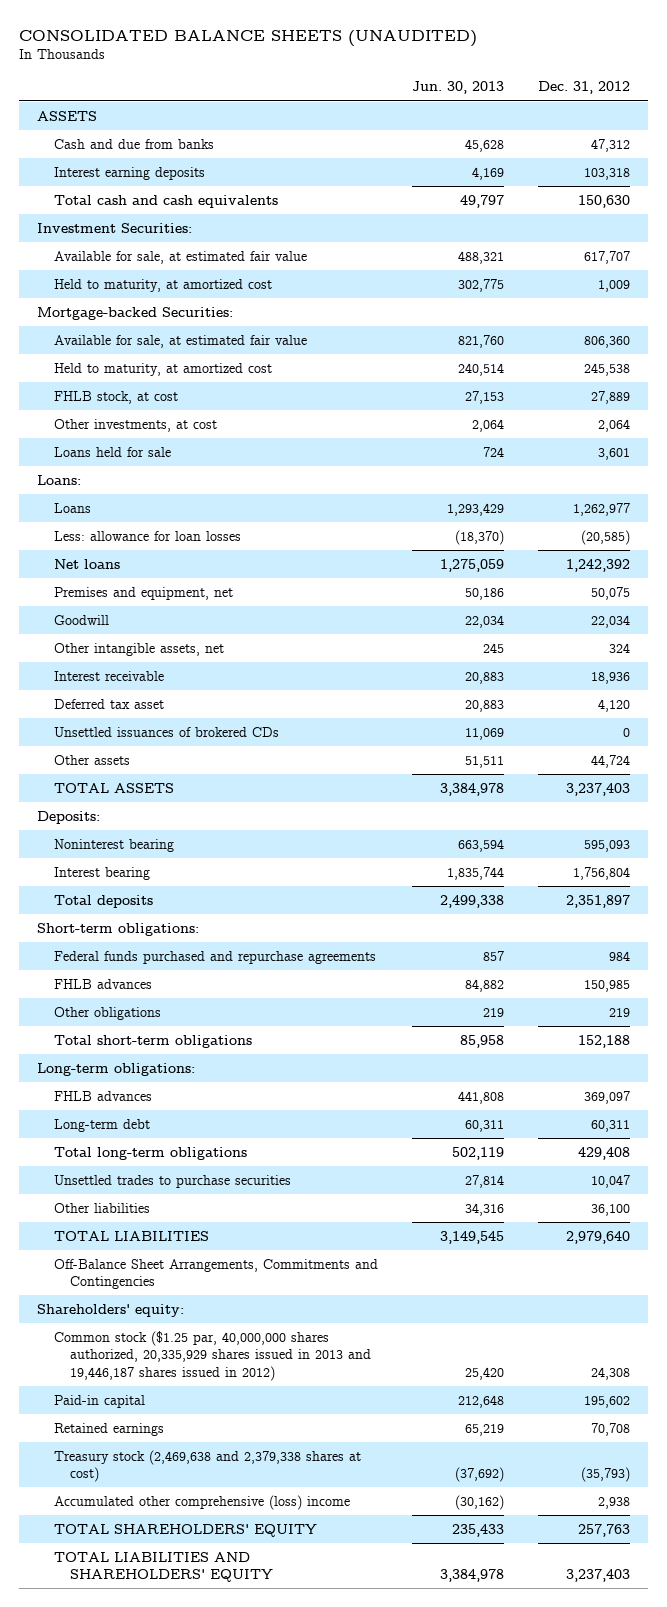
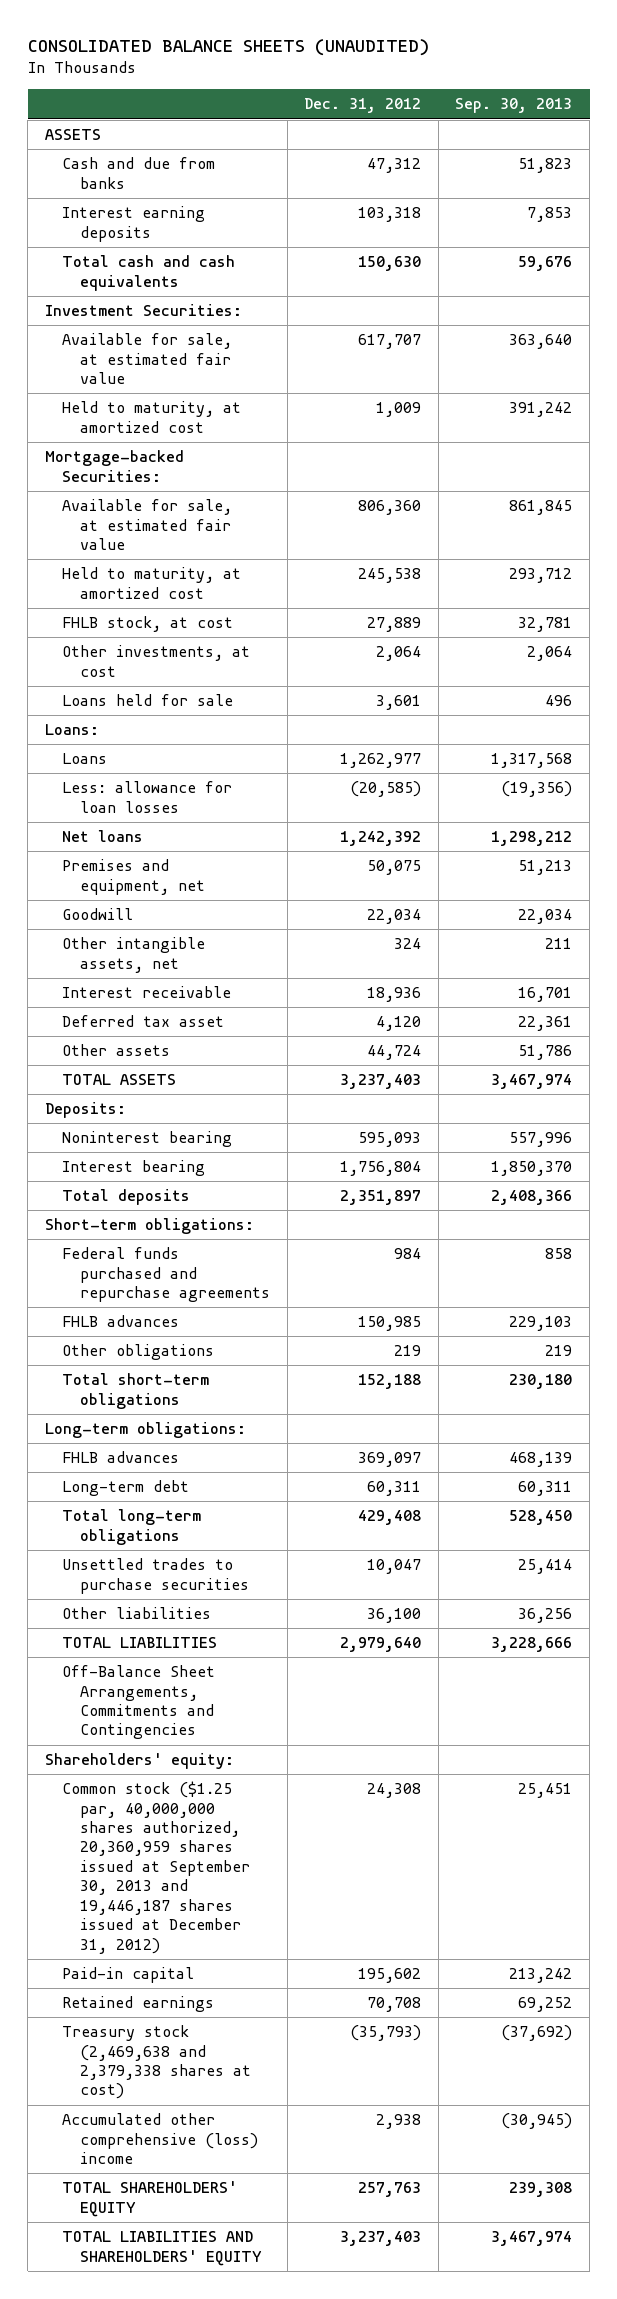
- | Jun. 30, 2013 | Dec. 31, 2012
+ | Dec. 31, 2012 | Sep. 30, 2013
- Unsettled issuances of brokered CDs | 11,069 | 0
- Common stock ($1.25 par, 40,000,000 shares authorized, 20,335,929 shares issued in 2013 and 19,446,187 shares issued in 2012) | 25,420 | 24,308
+ Common stock ($1.25 par, 40,000,000 shares authorized, 20,360,959 shares issued at September 30, 2013 and 19,446,187 shares issued at December 31, 2012) | 24,308 | 25,451

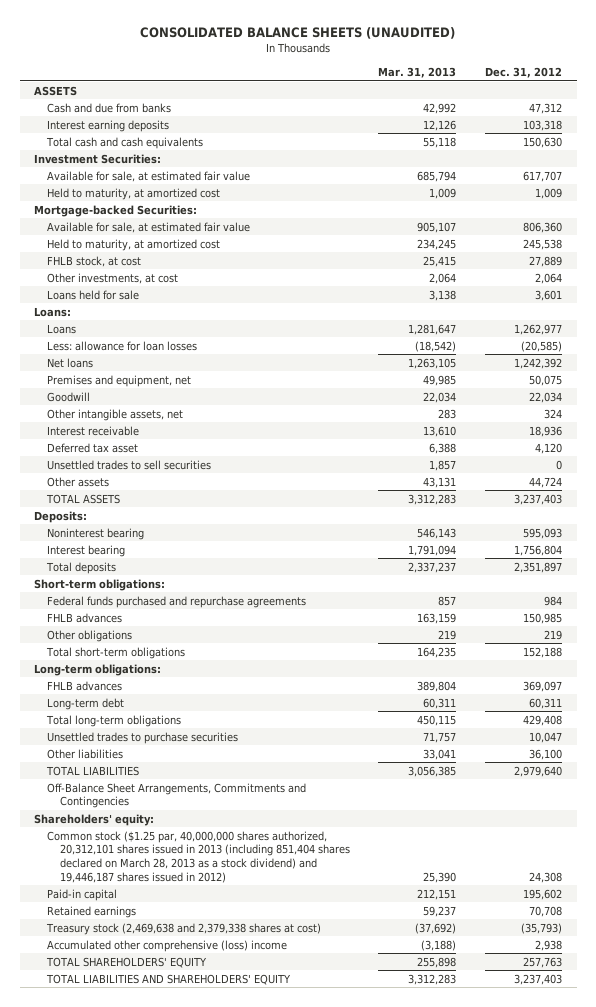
- | Dec. 31, 2012 | Sep. 30, 2013
+ | Mar. 31, 2013 | Dec. 31, 2012
+ Unsettled trades to sell securities | 1,857 | 0
- Common stock ($1.25 par, 40,000,000 shares authorized, 20,360,959 shares issued at September 30, 2013 and 19,446,187 shares issued at December 31, 2012) | 24,308 | 25,451
+ Common stock ($1.25 par, 40,000,000 shares authorized, 20,312,101 shares issued in 2013 (including 851,404 shares declared on March 28, 2013 as a stock dividend) and 19,446,187 shares issued in 2012) | 25,390 | 24,308

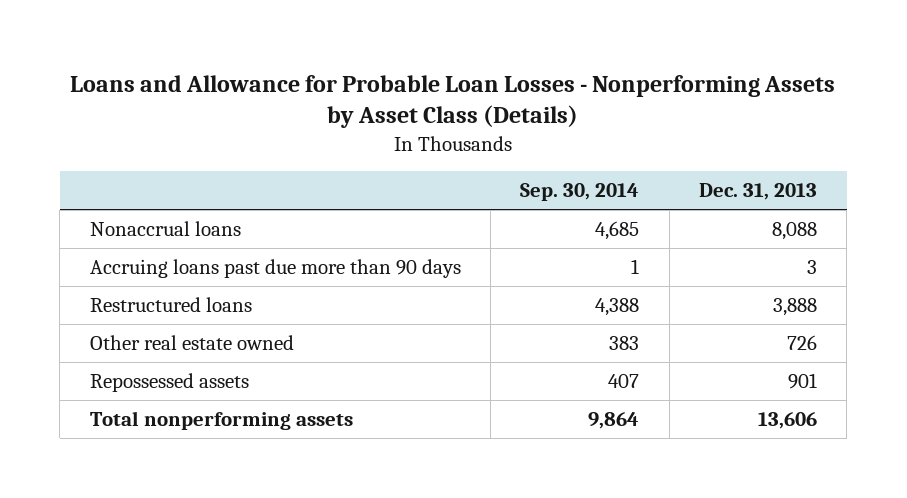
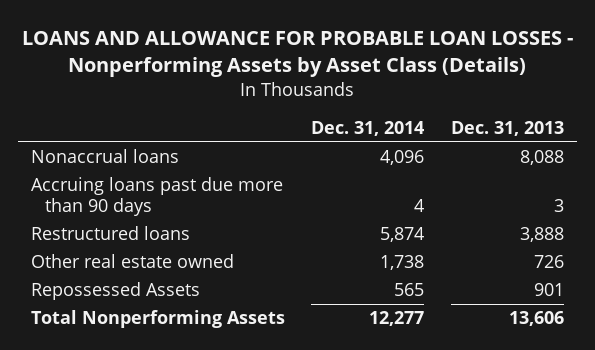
- Loans and Allowance for Probable Loan Losses - Nonperforming Assets by Asset Class (Details)
+ LOANS AND ALLOWANCE FOR PROBABLE LOAN LOSSES - Nonperforming Assets by Asset Class (Details)
- | Sep. 30, 2014 | Dec. 31, 2013
+ | Dec. 31, 2014 | Dec. 31, 2013
- Repossessed assets | 407 | 901
- Total nonperforming assets | 9,864 | 13,606
+ Repossessed Assets | 565 | 901
+ Total Nonperforming Assets | 12,277 | 13,606

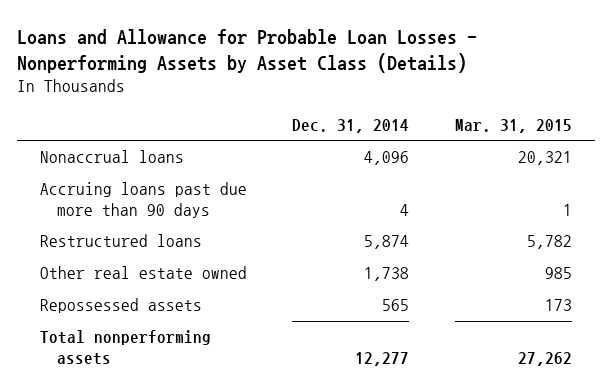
- LOANS AND ALLOWANCE FOR PROBABLE LOAN LOSSES - Nonperforming Assets by Asset Class (Details)
+ Loans and Allowance for Probable Loan Losses - Nonperforming Assets by Asset Class (Details)
- | Dec. 31, 2014 | Dec. 31, 2013
+ | Dec. 31, 2014 | Mar. 31, 2015
- Repossessed Assets | 565 | 901
- Total Nonperforming Assets | 12,277 | 13,606
+ Repossessed assets | 565 | 173
+ Total nonperforming assets | 12,277 | 27,262

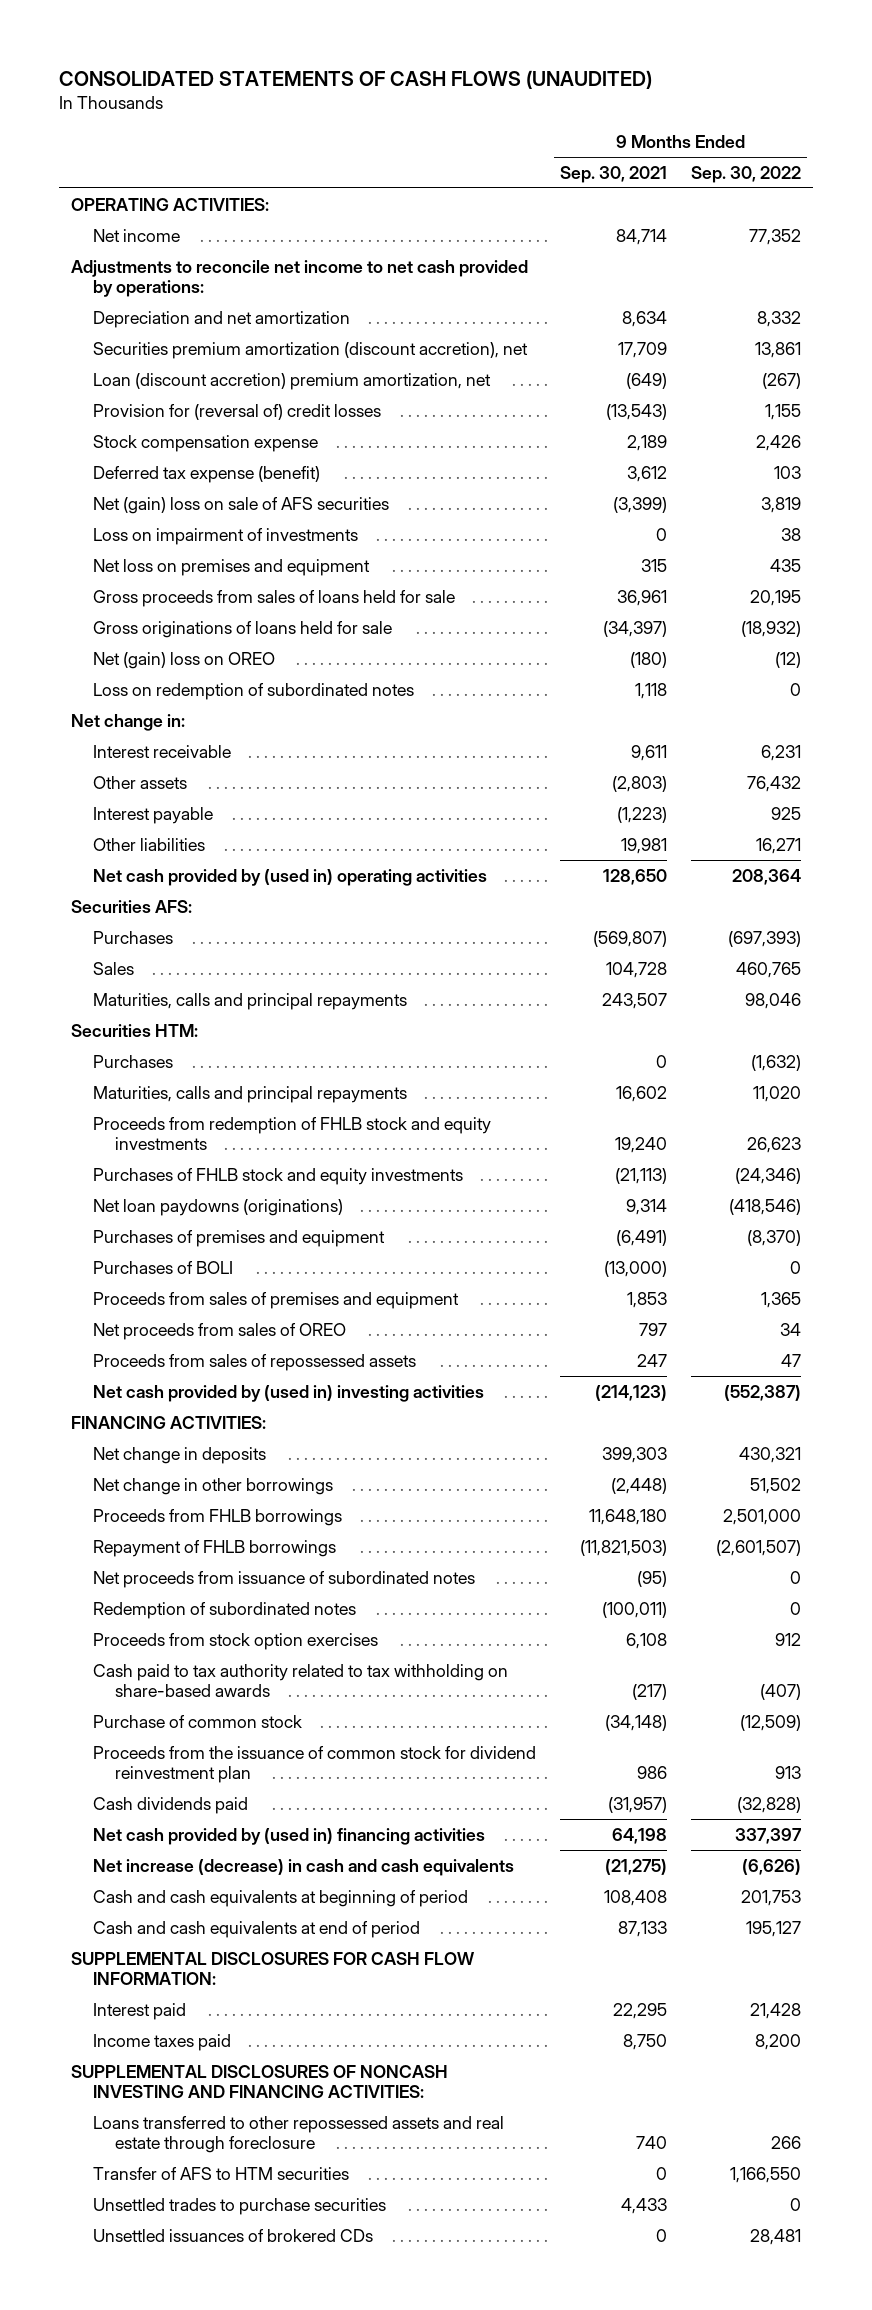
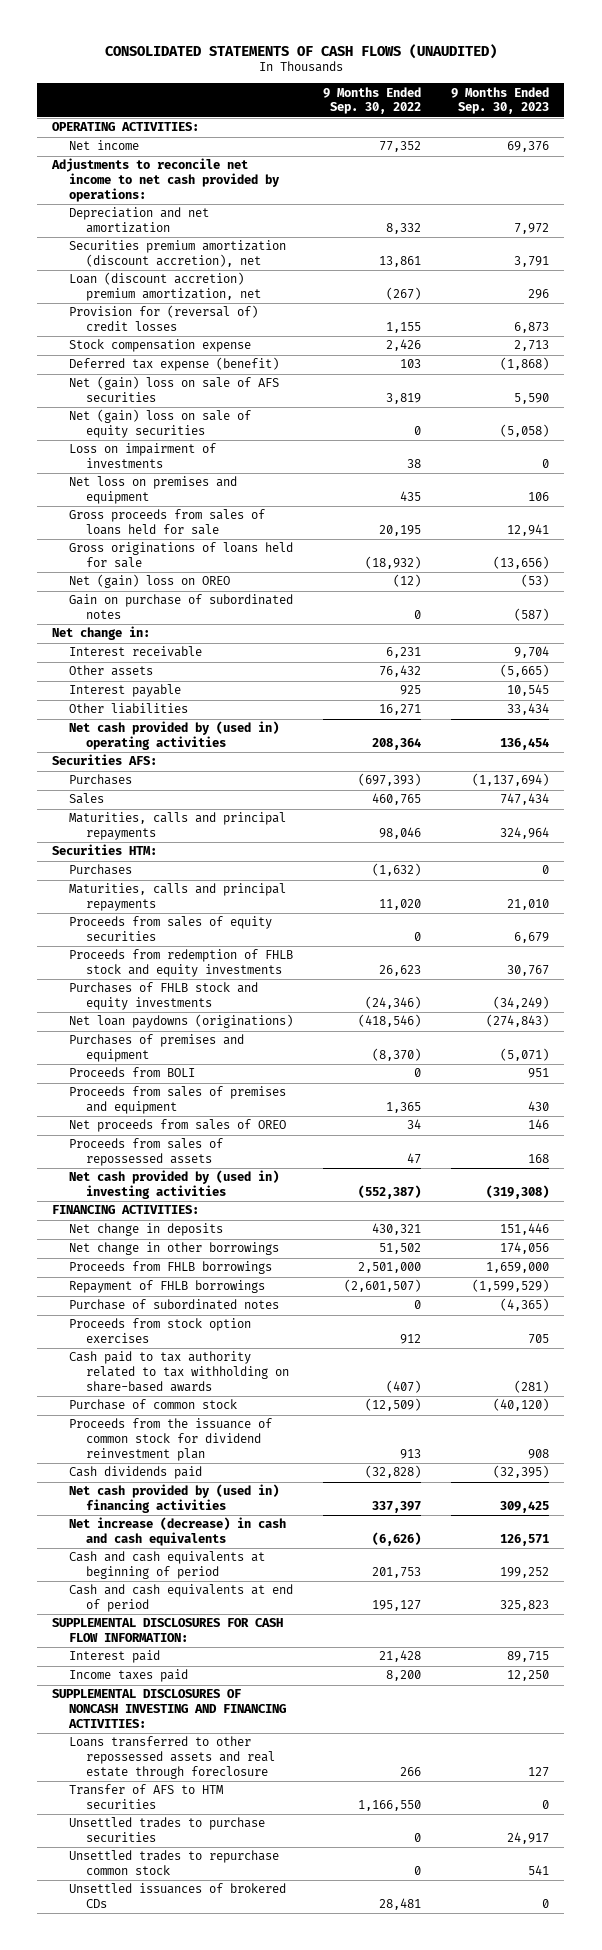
- | 9 Months Ended Sep. 30, 2021 | 9 Months Ended Sep. 30, 2022
+ | 9 Months Ended Sep. 30, 2022 | 9 Months Ended Sep. 30, 2023
+ Net (gain) loss on sale of equity securities | 0 | (5,058)
- Loss on redemption of subordinated notes | 1,118 | 0
+ Gain on purchase of subordinated notes | 0 | (587)
+ Proceeds from sales of equity securities | 0 | 6,679
- Purchases of BOLI | (13,000) | 0
+ Proceeds from BOLI | 0 | 951
- Net proceeds from issuance of subordinated notes | (95) | 0
- Redemption of subordinated notes | (100,011) | 0
+ Purchase of subordinated notes | 0 | (4,365)
+ Unsettled trades to repurchase common stock | 0 | 541

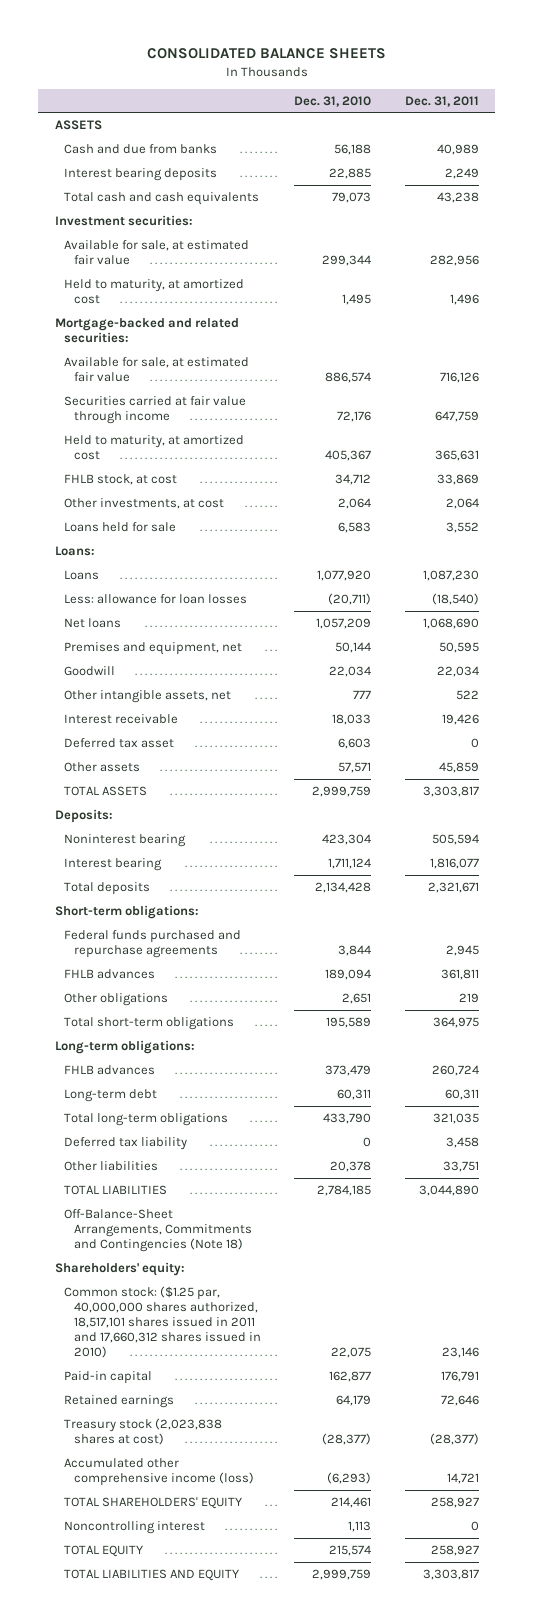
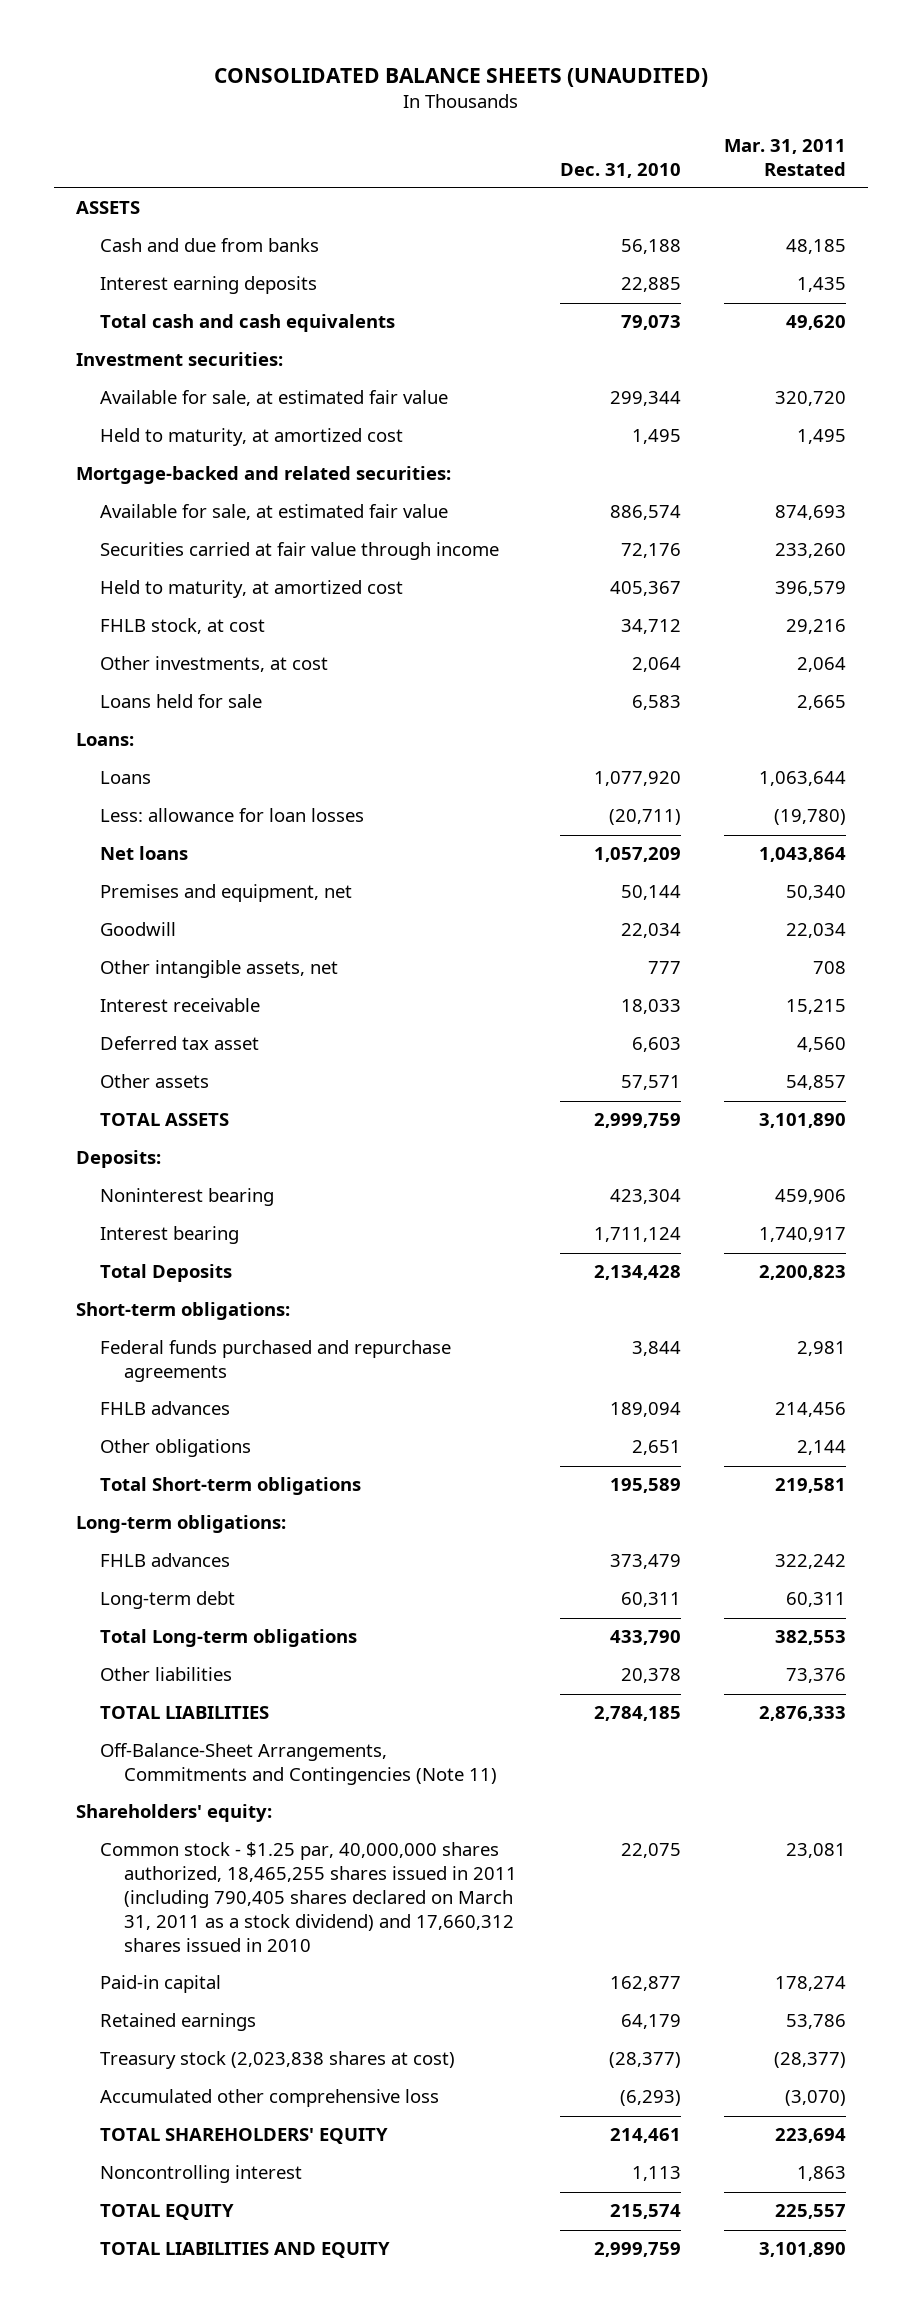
- CONSOLIDATED BALANCE SHEETS
+ CONSOLIDATED BALANCE SHEETS (UNAUDITED)
- | Dec. 31, 2010 | Dec. 31, 2011
+ | Dec. 31, 2010 | Mar. 31, 2011 Restated
- Interest bearing deposits | 22,885 | 2,249
+ Interest earning deposits | 22,885 | 1,435
- Total deposits | 2,134,428 | 2,321,671
+ Total Deposits | 2,134,428 | 2,200,823
- Total short-term obligations | 195,589 | 364,975
+ Total Short-term obligations | 195,589 | 219,581
- Total long-term obligations | 433,790 | 321,035
- Deferred tax liability | 0 | 3,458
+ Total Long-term obligations | 433,790 | 382,553
- Off-Balance-Sheet Arrangements, Commitments and Contingencies (Note 18)
+ Off-Balance-Sheet Arrangements, Commitments and Contingencies (Note 11)
- Common stock: ($1.25 par, 40,000,000 shares authorized, 18,517,101 shares issued in 2011 and 17,660,312 shares issued in 2010) | 22,075 | 23,146
+ Common stock - $1.25 par, 40,000,000 shares authorized, 18,465,255 shares issued in 2011 (including 790,405 shares declared on March 31, 2011 as a stock dividend) and 17,660,312 shares issued in 2010 | 22,075 | 23,081
- Accumulated other comprehensive income (loss) | (6,293) | 14,721
+ Accumulated other comprehensive loss | (6,293) | (3,070)

